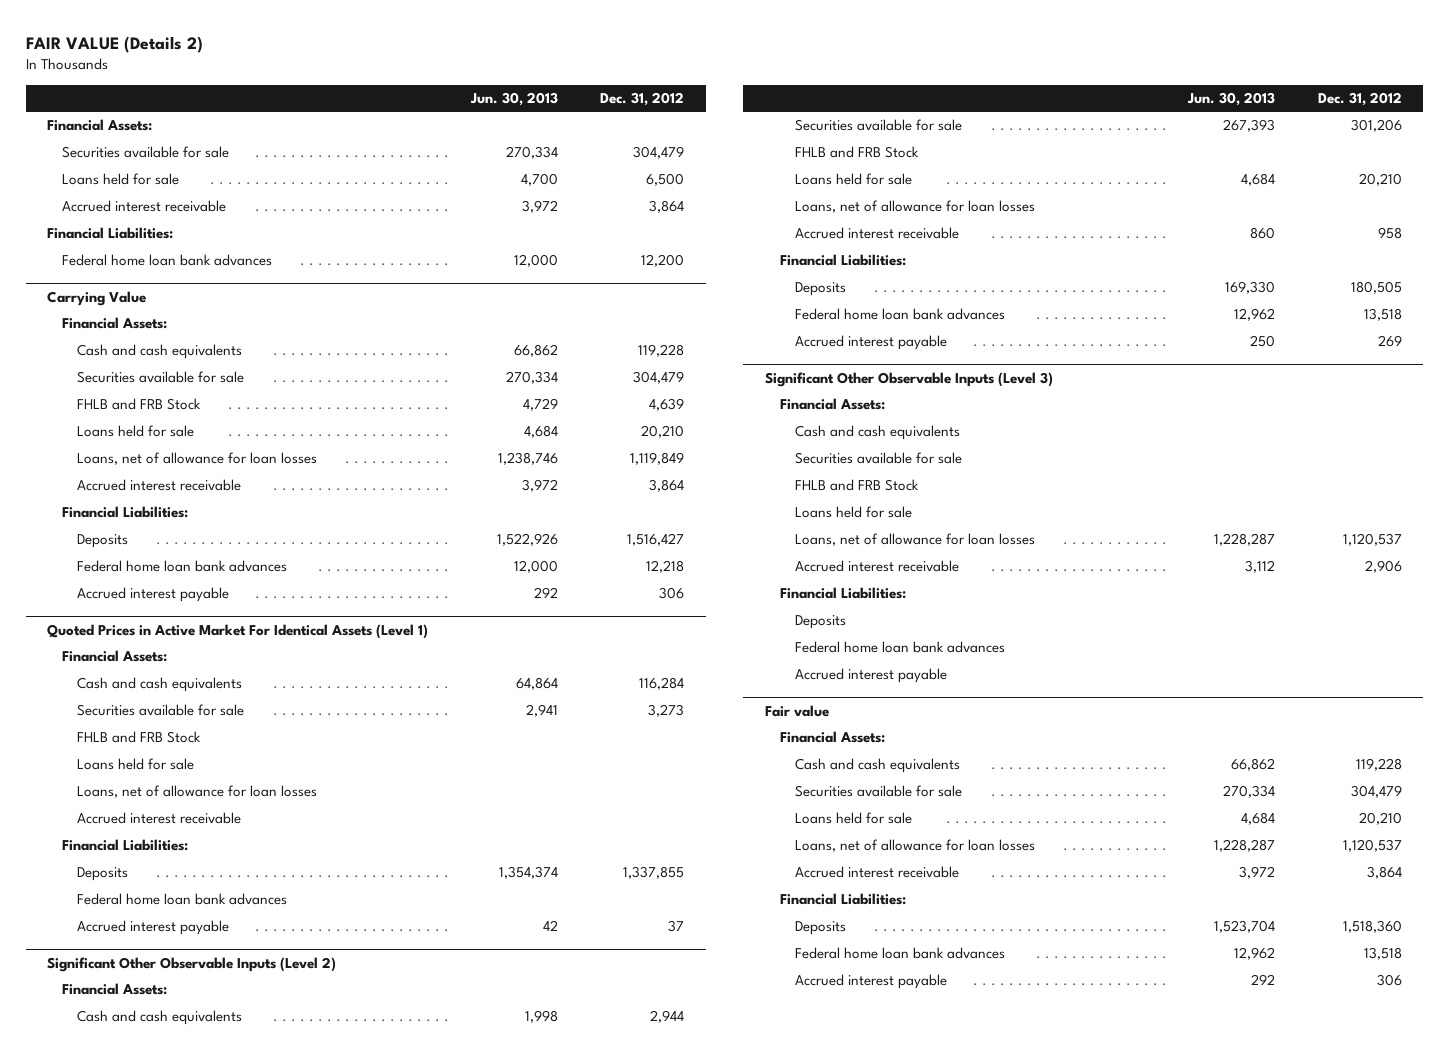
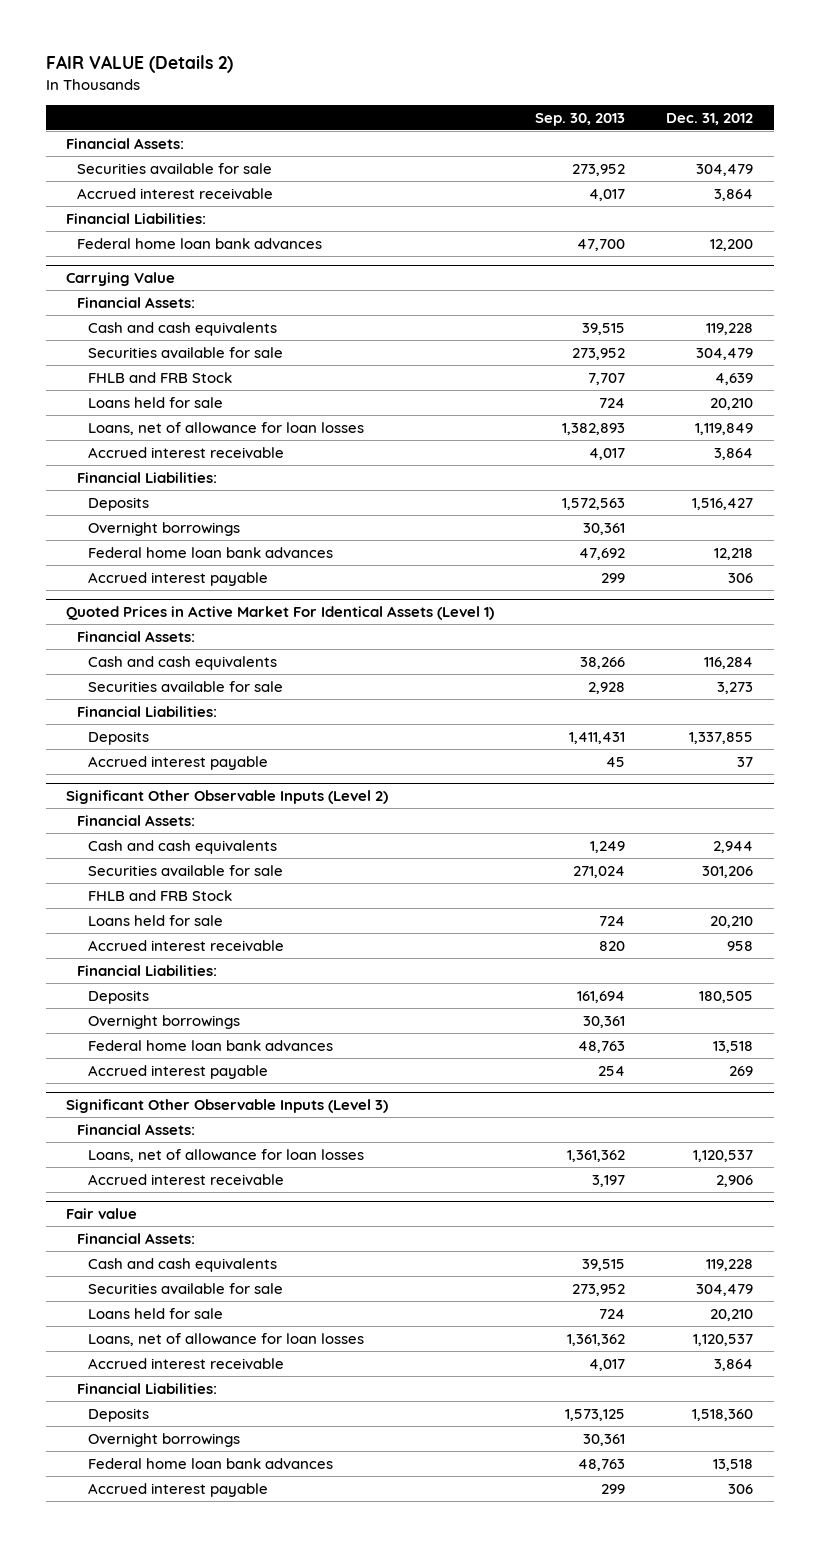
- | Jun. 30, 2013 | Dec. 31, 2012
+ | Sep. 30, 2013 | Dec. 31, 2012
- Loans held for sale | 4,700 | 6,500
@ Carrying Value
+ Overnight borrowings | 30,361 |
@ Quoted Prices in Active Market For Identical Assets (Level 1)
- FHLB and FRB Stock
- Loans held for sale
- Loans, net of allowance for loan losses
- Accrued interest receivable
- Federal home loan bank advances
@ Significant Other Observable Inputs (Level 2)
- Loans, net of allowance for loan losses
+ Overnight borrowings | 30,361 |
@ Significant Other Observable Inputs (Level 3)
- Cash and cash equivalents
- Securities available for sale
- FHLB and FRB Stock
- Loans held for sale
- Financial Liabilities:
- Deposits
- Federal home loan bank advances
- Accrued interest payable
@ Fair value
+ Overnight borrowings | 30,361 |

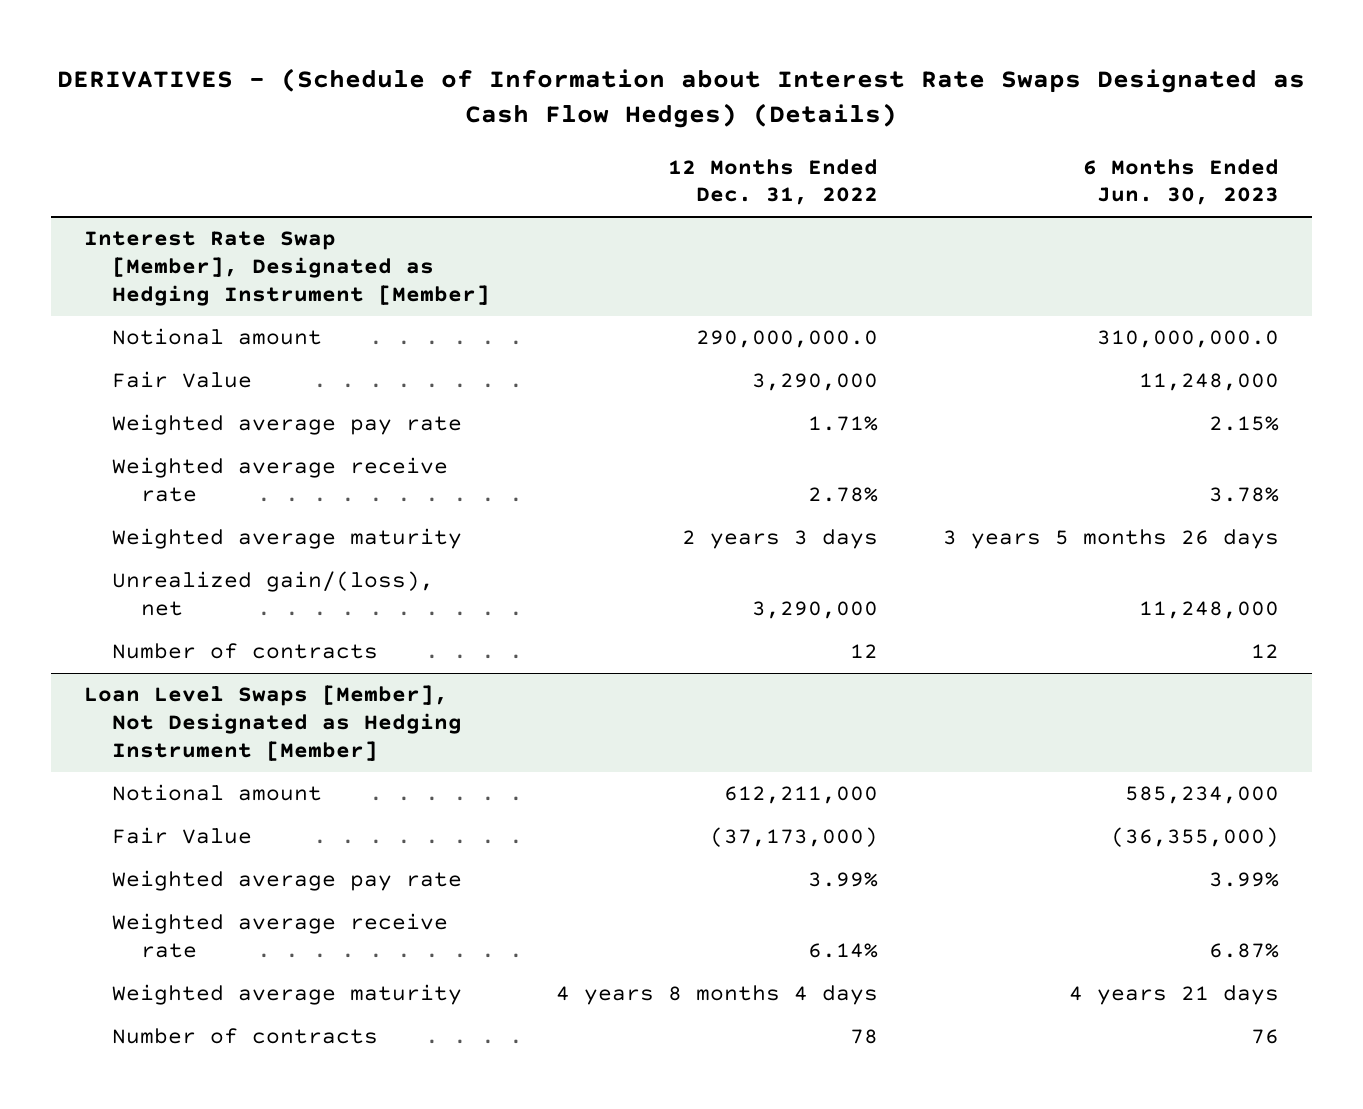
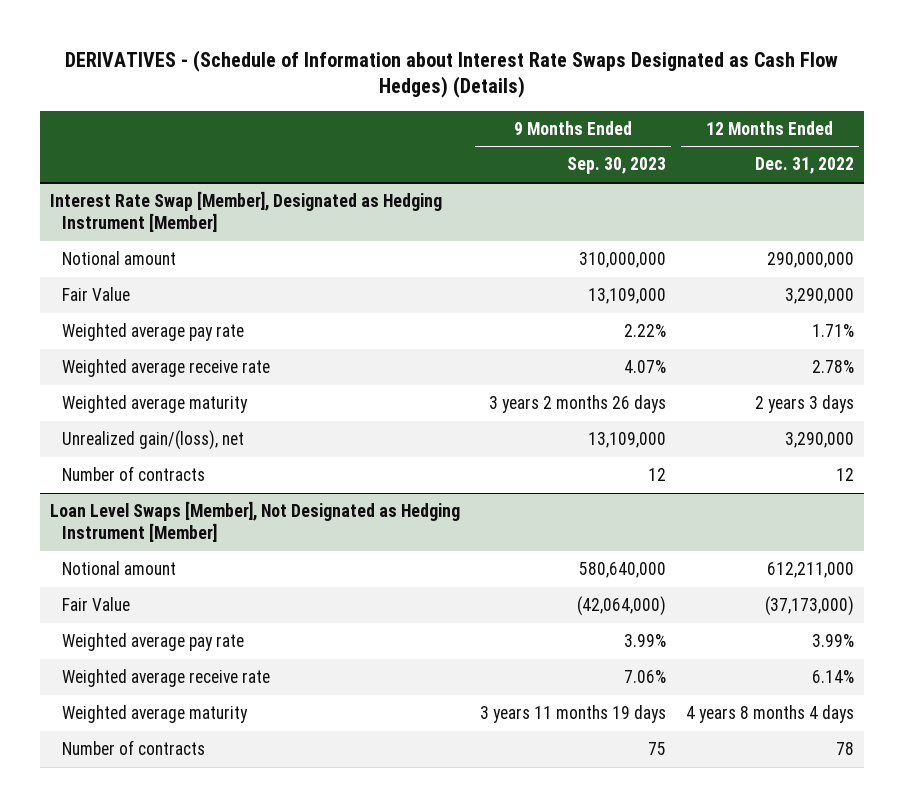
- | 12 Months Ended Dec. 31, 2022 | 6 Months Ended Jun. 30, 2023
+ | 9 Months Ended Sep. 30, 2023 | 12 Months Ended Dec. 31, 2022
@ Interest Rate Swap [Member], Designated as Hedging Instrument [Member]
- Notional amount | 290,000,000.0 | 310,000,000.0
+ Notional amount | 310,000,000 | 290,000,000

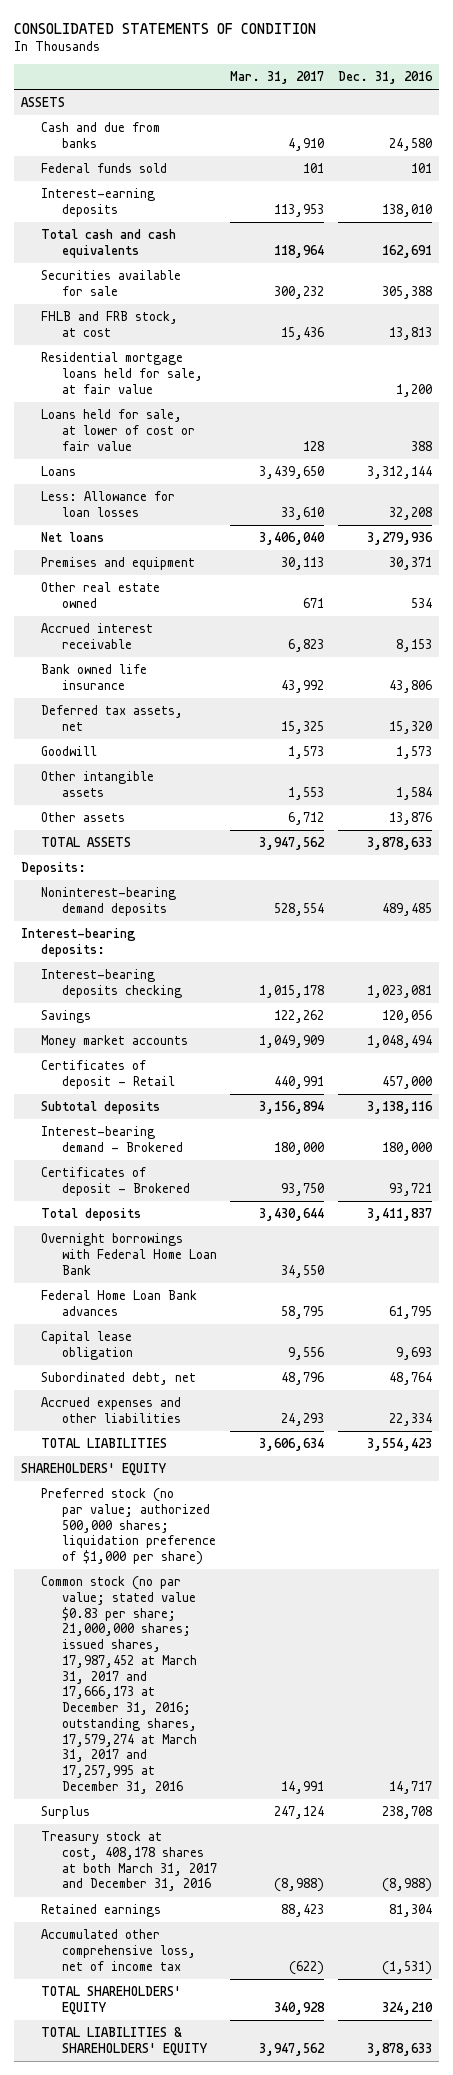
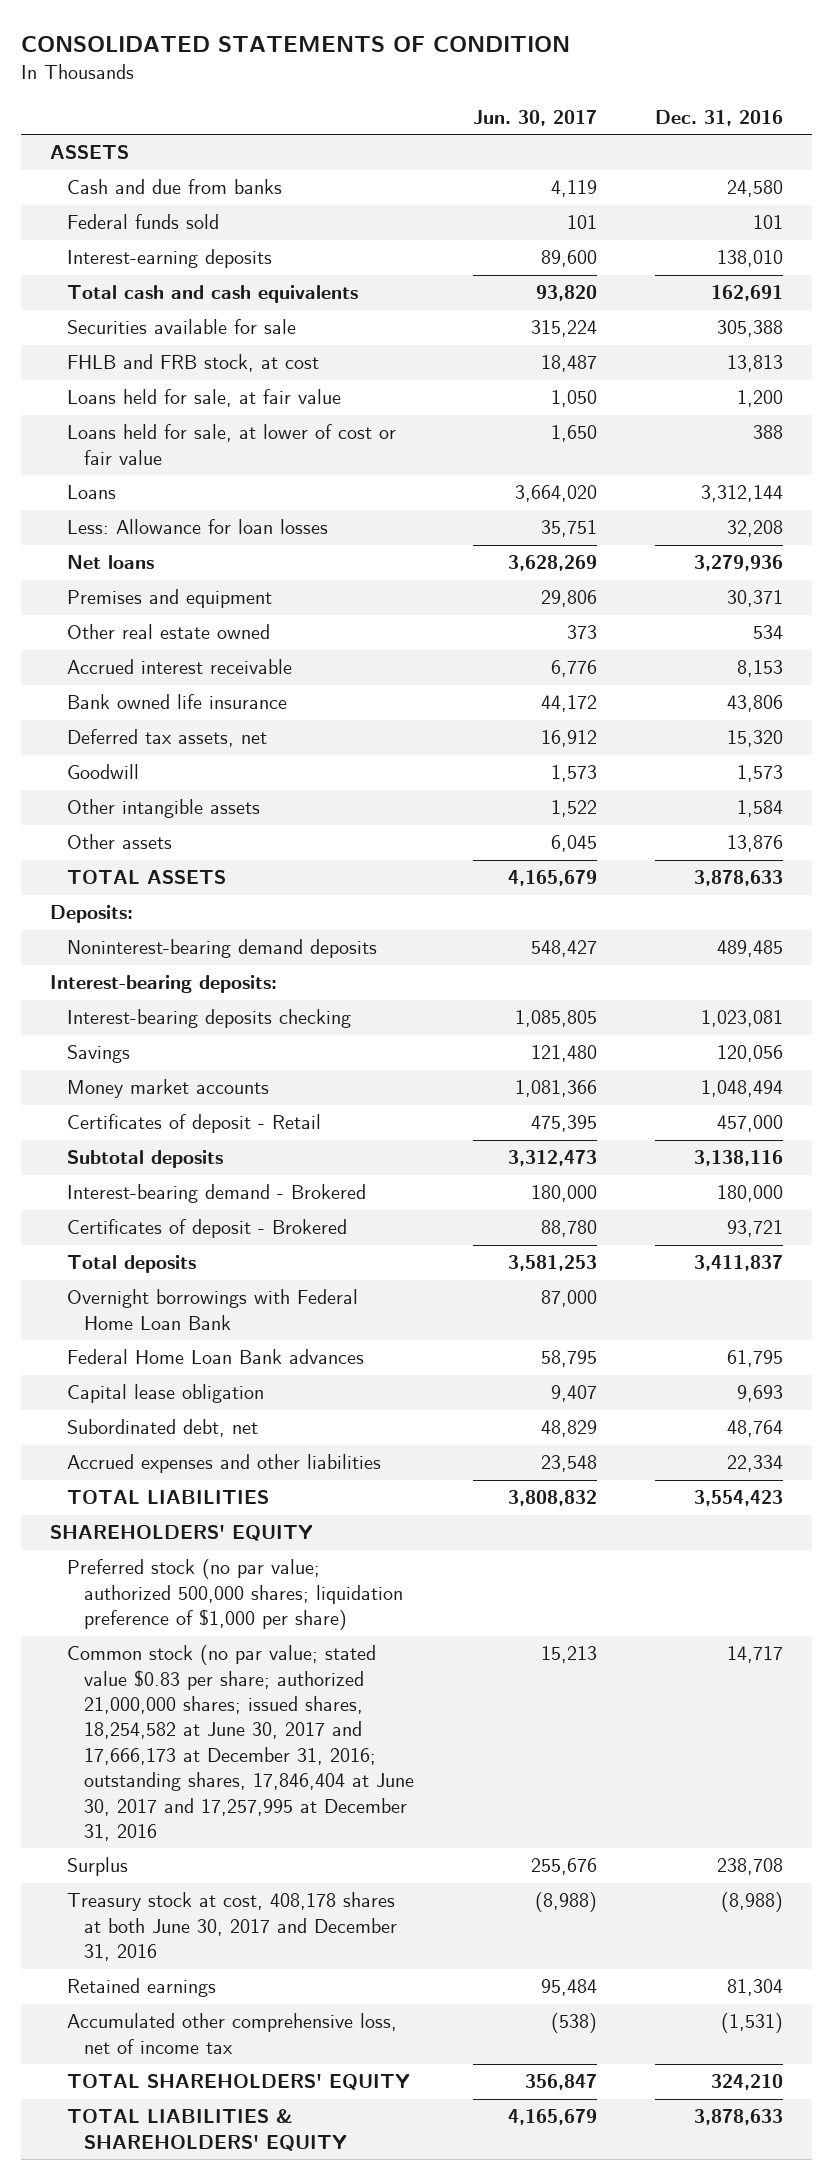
- | Mar. 31, 2017 | Dec. 31, 2016
+ | Jun. 30, 2017 | Dec. 31, 2016
- Residential mortgage loans held for sale, at fair value | | 1,200
+ Loans held for sale, at fair value | 1,050 | 1,200
- Common stock (no par value; stated value $0.83 per share; 21,000,000 shares; issued shares, 17,987,452 at March 31, 2017 and 17,666,173 at December 31, 2016; outstanding shares, 17,579,274 at March 31, 2017 and 17,257,995 at December 31, 2016 | 14,991 | 14,717
+ Common stock (no par value; stated value $0.83 per share; authorized 21,000,000 shares; issued shares, 18,254,582 at June 30, 2017 and 17,666,173 at December 31, 2016; outstanding shares, 17,846,404 at June 30, 2017 and 17,257,995 at December 31, 2016 | 15,213 | 14,717
- Treasury stock at cost, 408,178 shares at both March 31, 2017 and December 31, 2016 | (8,988) | (8,988)
+ Treasury stock at cost, 408,178 shares at both June 30, 2017 and December 31, 2016 | (8,988) | (8,988)

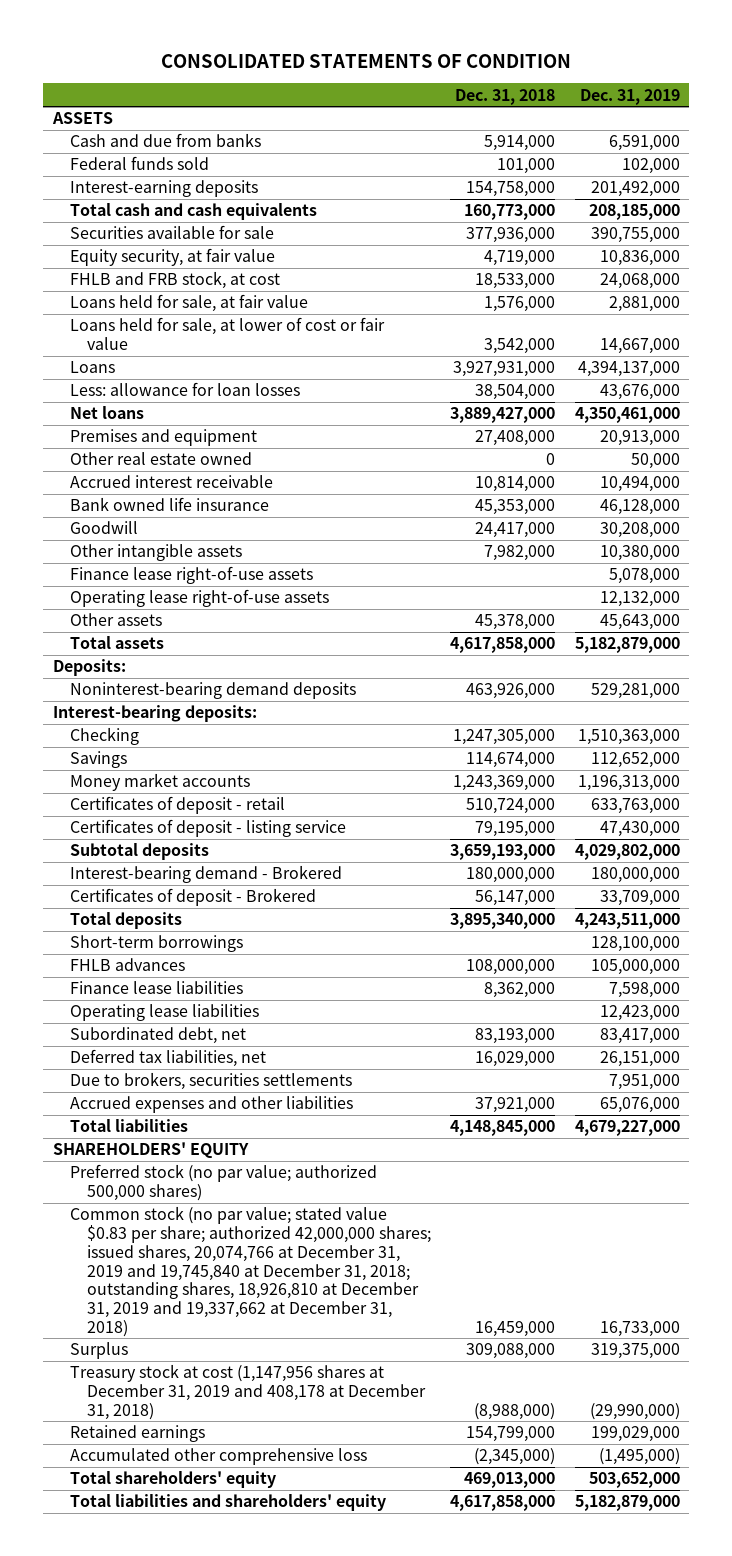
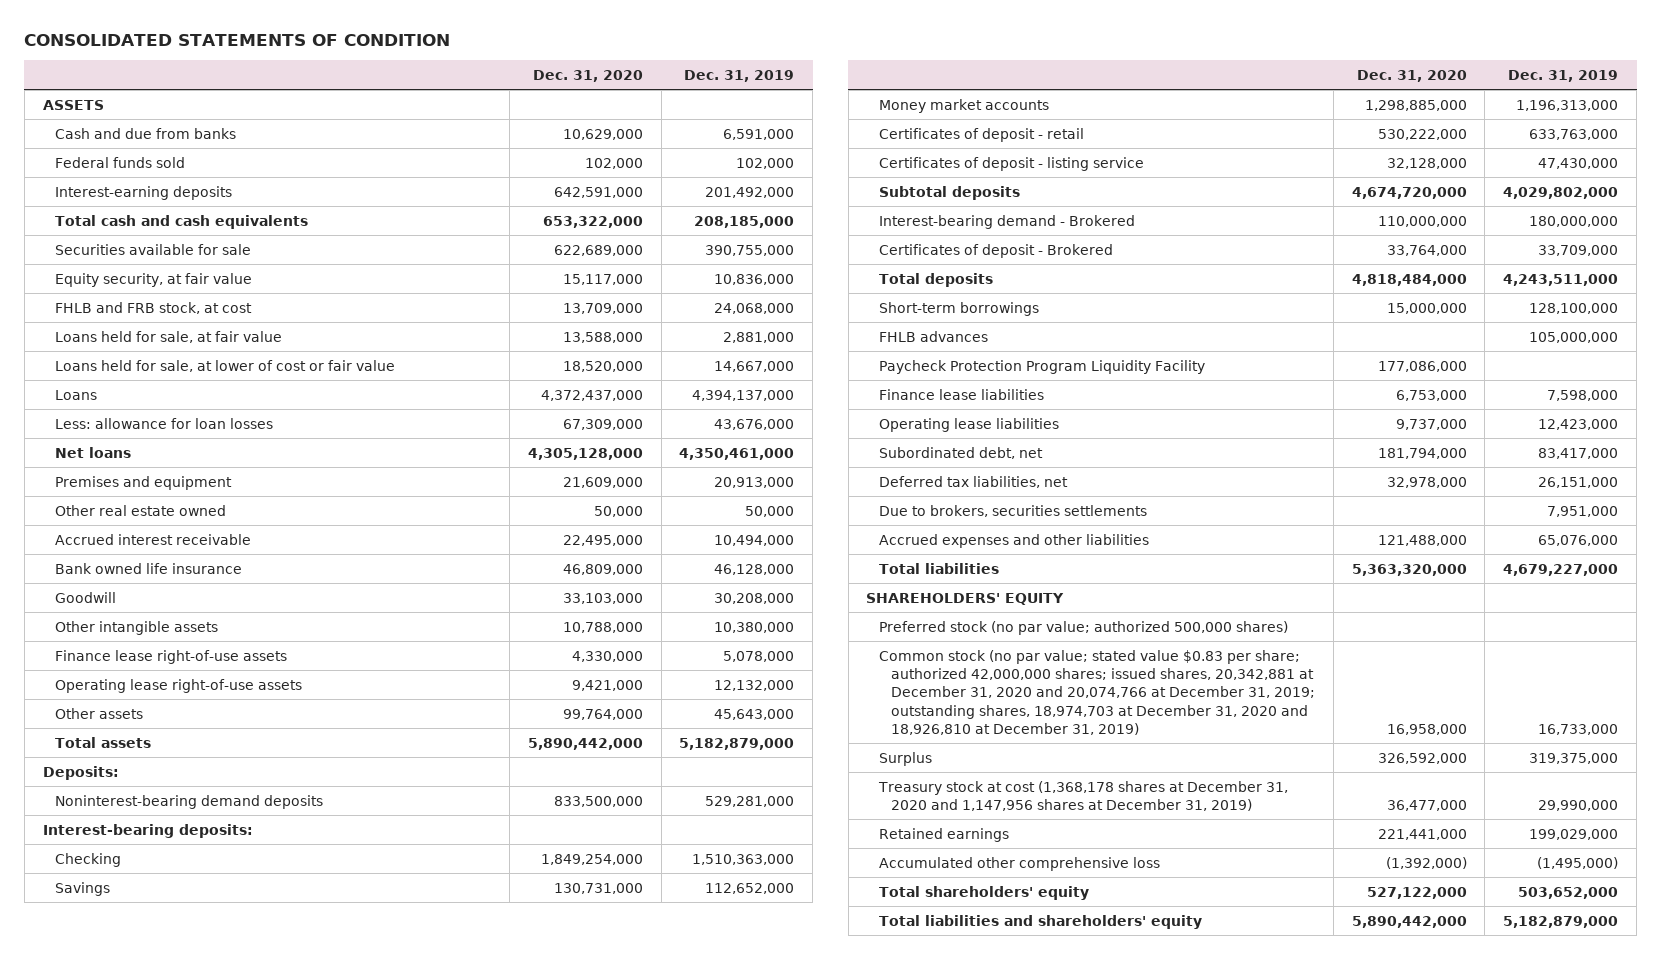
- | Dec. 31, 2018 | Dec. 31, 2019
+ | Dec. 31, 2020 | Dec. 31, 2019
+ Paycheck Protection Program Liquidity Facility | 177,086,000 |
- Common stock (no par value; stated value $0.83 per share; authorized 42,000,000 shares; issued shares, 20,074,766 at December 31, 2019 and 19,745,840 at December 31, 2018; outstanding shares, 18,926,810 at December 31, 2019 and 19,337,662 at December 31, 2018) | 16,459,000 | 16,733,000
+ Common stock (no par value; stated value $0.83 per share; authorized 42,000,000 shares; issued shares, 20,342,881 at December 31, 2020 and 20,074,766 at December 31, 2019; outstanding shares, 18,974,703 at December 31, 2020 and 18,926,810 at December 31, 2019) | 16,958,000 | 16,733,000
- Treasury stock at cost (1,147,956 shares at December 31, 2019 and 408,178 at December 31, 2018) | (8,988,000) | (29,990,000)
+ Treasury stock at cost (1,368,178 shares at December 31, 2020 and 1,147,956 shares at December 31, 2019) | 36,477,000 | 29,990,000

